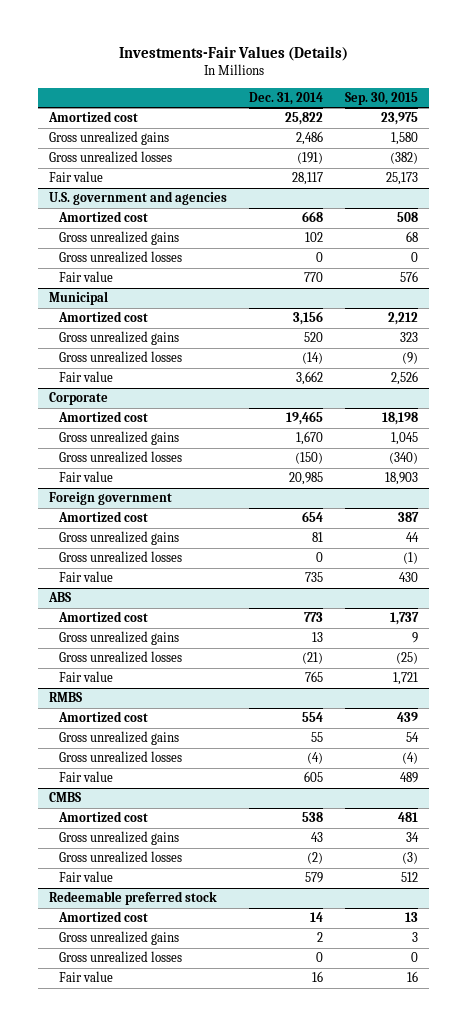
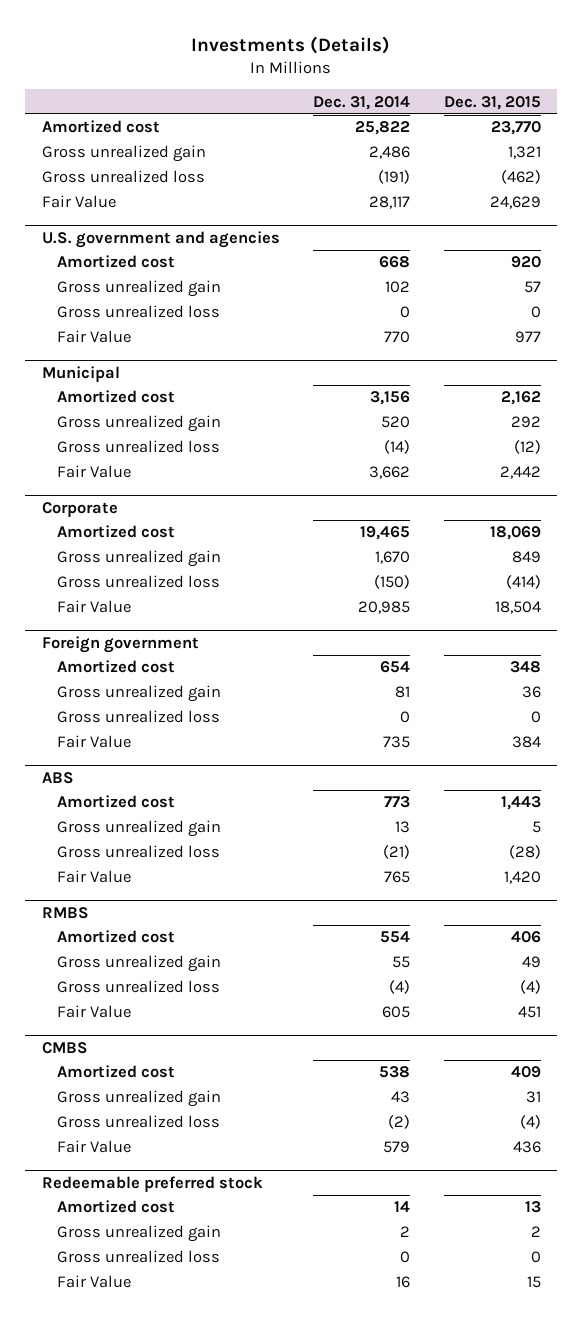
- Investments-Fair Values (Details)
+ Investments (Details)
- | Dec. 31, 2014 | Sep. 30, 2015
+ | Dec. 31, 2014 | Dec. 31, 2015
- Gross unrealized gains | 2,486 | 1,580
- Gross unrealized losses | (191) | (382)
- Fair value | 28,117 | 25,173
+ Gross unrealized gain | 2,486 | 1,321
+ Gross unrealized loss | (191) | (462)
+ Fair Value | 28,117 | 24,629
@ U.S. government and agencies
- Gross unrealized gains | 102 | 68
- Gross unrealized losses | 0 | 0
- Fair value | 770 | 576
+ Gross unrealized gain | 102 | 57
+ Gross unrealized loss | 0 | 0
+ Fair Value | 770 | 977
@ Municipal
- Gross unrealized gains | 520 | 323
- Gross unrealized losses | (14) | (9)
- Fair value | 3,662 | 2,526
+ Gross unrealized gain | 520 | 292
+ Gross unrealized loss | (14) | (12)
+ Fair Value | 3,662 | 2,442
@ Corporate
- Gross unrealized gains | 1,670 | 1,045
- Gross unrealized losses | (150) | (340)
- Fair value | 20,985 | 18,903
+ Gross unrealized gain | 1,670 | 849
+ Gross unrealized loss | (150) | (414)
+ Fair Value | 20,985 | 18,504
@ Foreign government
- Gross unrealized gains | 81 | 44
- Gross unrealized losses | 0 | (1)
- Fair value | 735 | 430
+ Gross unrealized gain | 81 | 36
+ Gross unrealized loss | 0 | 0
+ Fair Value | 735 | 384
@ ABS
- Gross unrealized gains | 13 | 9
- Gross unrealized losses | (21) | (25)
- Fair value | 765 | 1,721
+ Gross unrealized gain | 13 | 5
+ Gross unrealized loss | (21) | (28)
+ Fair Value | 765 | 1,420
@ RMBS
- Gross unrealized gains | 55 | 54
- Gross unrealized losses | (4) | (4)
- Fair value | 605 | 489
+ Gross unrealized gain | 55 | 49
+ Gross unrealized loss | (4) | (4)
+ Fair Value | 605 | 451
@ CMBS
- Gross unrealized gains | 43 | 34
- Gross unrealized losses | (2) | (3)
- Fair value | 579 | 512
+ Gross unrealized gain | 43 | 31
+ Gross unrealized loss | (2) | (4)
+ Fair Value | 579 | 436
@ Redeemable preferred stock
- Gross unrealized gains | 2 | 3
- Gross unrealized losses | 0 | 0
- Fair value | 16 | 16
+ Gross unrealized gain | 2 | 2
+ Gross unrealized loss | 0 | 0
+ Fair Value | 16 | 15

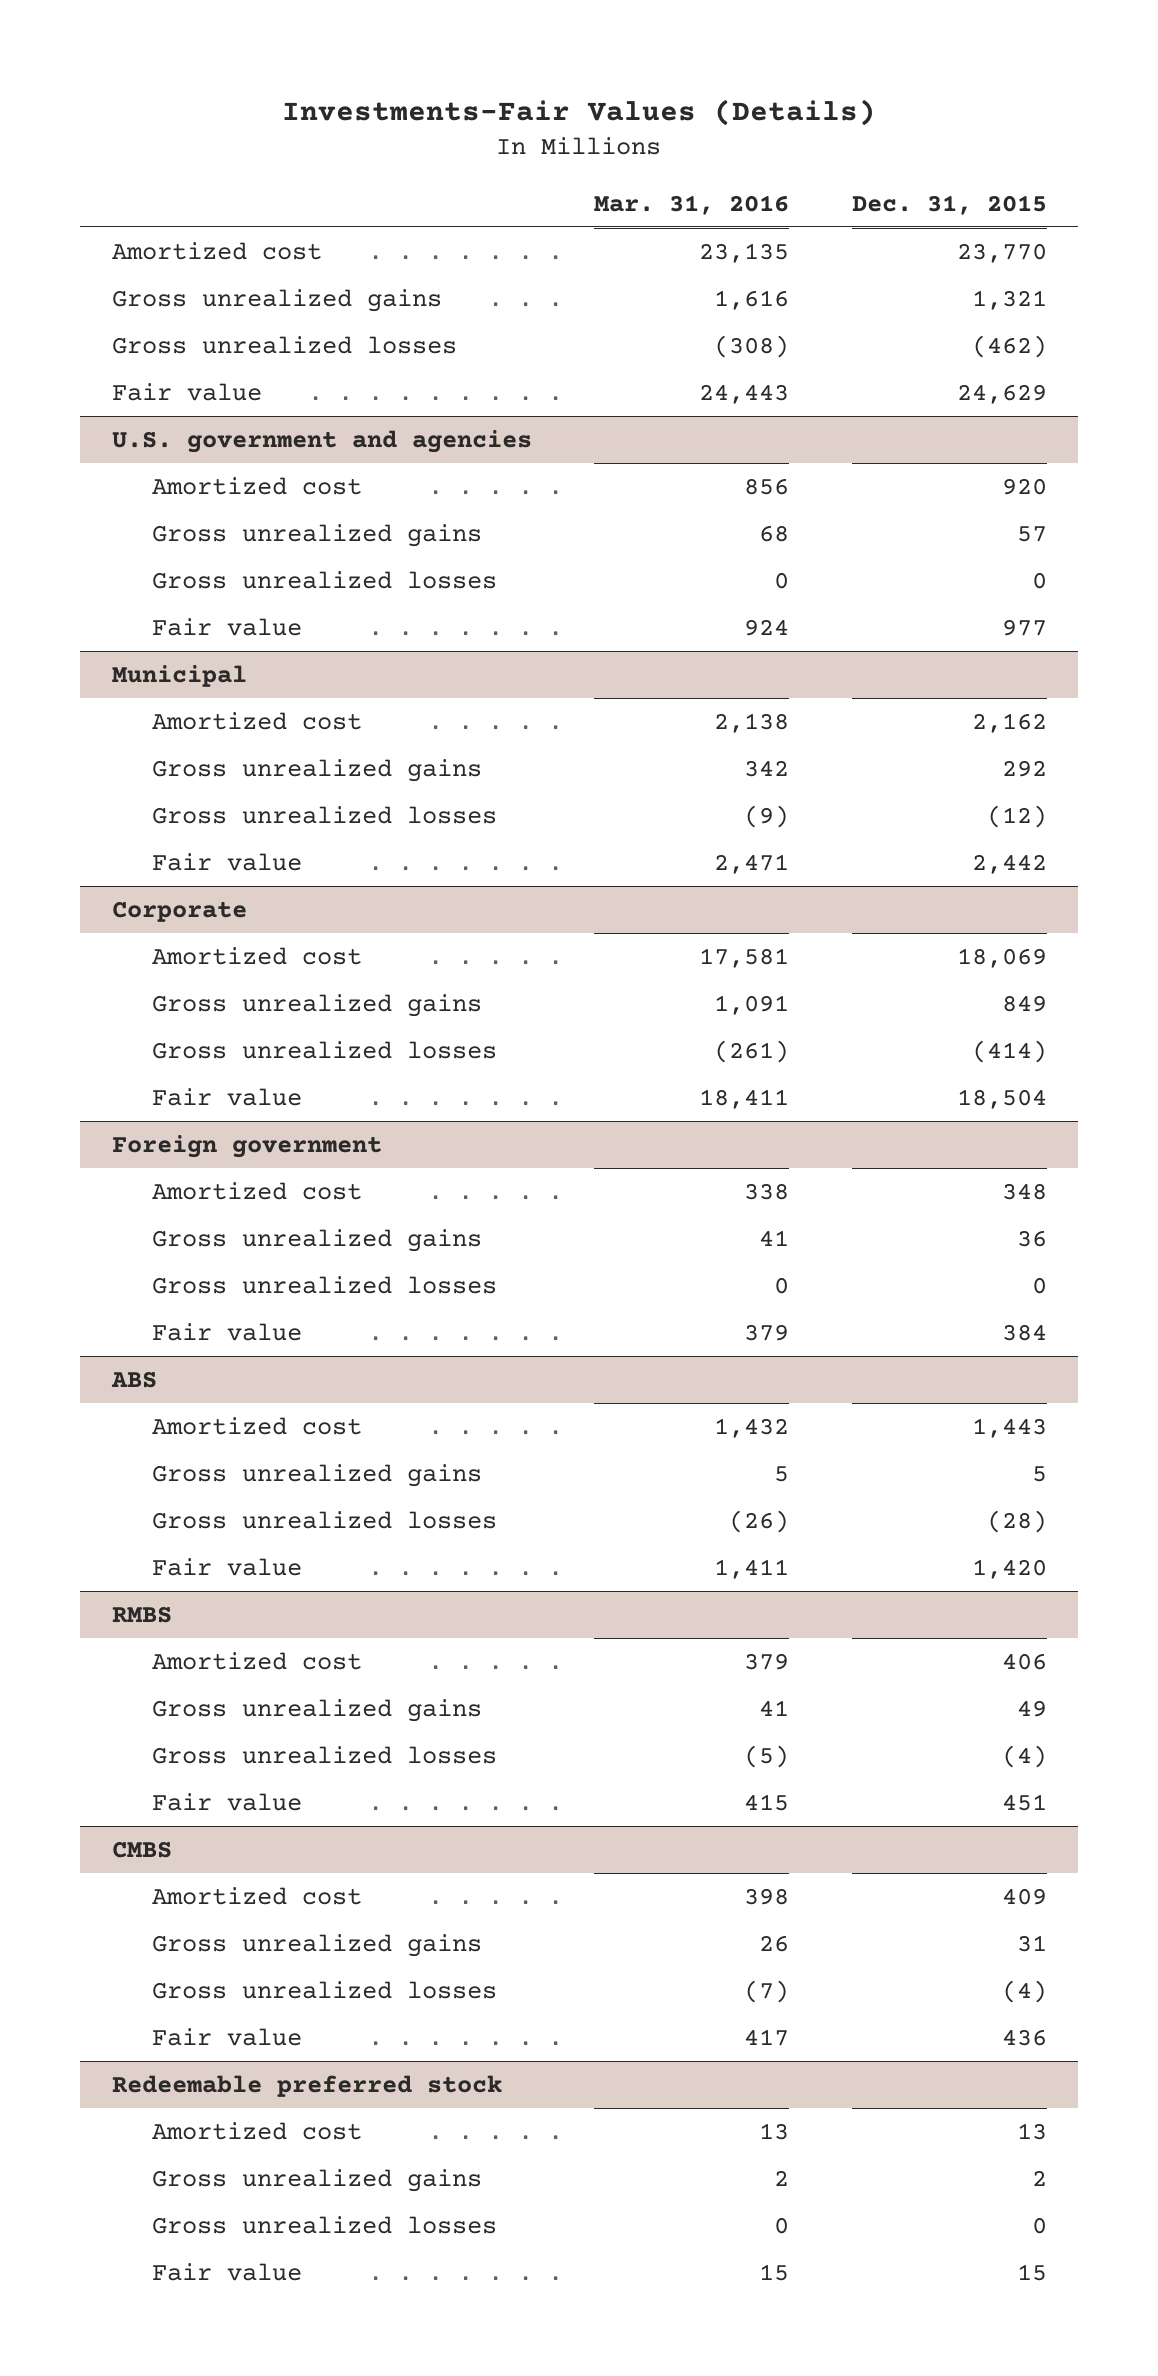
- Investments (Details)
+ Investments-Fair Values (Details)
- | Dec. 31, 2014 | Dec. 31, 2015
+ | Mar. 31, 2016 | Dec. 31, 2015
- Gross unrealized gain | 2,486 | 1,321
- Gross unrealized loss | (191) | (462)
- Fair Value | 28,117 | 24,629
+ Gross unrealized gains | 1,616 | 1,321
+ Gross unrealized losses | (308) | (462)
+ Fair value | 24,443 | 24,629
@ U.S. government and agencies
- Gross unrealized gain | 102 | 57
- Gross unrealized loss | 0 | 0
- Fair Value | 770 | 977
+ Gross unrealized gains | 68 | 57
+ Gross unrealized losses | 0 | 0
+ Fair value | 924 | 977
@ Municipal
- Gross unrealized gain | 520 | 292
- Gross unrealized loss | (14) | (12)
- Fair Value | 3,662 | 2,442
+ Gross unrealized gains | 342 | 292
+ Gross unrealized losses | (9) | (12)
+ Fair value | 2,471 | 2,442
@ Corporate
- Gross unrealized gain | 1,670 | 849
- Gross unrealized loss | (150) | (414)
- Fair Value | 20,985 | 18,504
+ Gross unrealized gains | 1,091 | 849
+ Gross unrealized losses | (261) | (414)
+ Fair value | 18,411 | 18,504
@ Foreign government
- Gross unrealized gain | 81 | 36
- Gross unrealized loss | 0 | 0
- Fair Value | 735 | 384
+ Gross unrealized gains | 41 | 36
+ Gross unrealized losses | 0 | 0
+ Fair value | 379 | 384
@ ABS
- Gross unrealized gain | 13 | 5
- Gross unrealized loss | (21) | (28)
- Fair Value | 765 | 1,420
+ Gross unrealized gains | 5 | 5
+ Gross unrealized losses | (26) | (28)
+ Fair value | 1,411 | 1,420
@ RMBS
- Gross unrealized gain | 55 | 49
- Gross unrealized loss | (4) | (4)
- Fair Value | 605 | 451
+ Gross unrealized gains | 41 | 49
+ Gross unrealized losses | (5) | (4)
+ Fair value | 415 | 451
@ CMBS
- Gross unrealized gain | 43 | 31
- Gross unrealized loss | (2) | (4)
- Fair Value | 579 | 436
+ Gross unrealized gains | 26 | 31
+ Gross unrealized losses | (7) | (4)
+ Fair value | 417 | 436
@ Redeemable preferred stock
- Gross unrealized gain | 2 | 2
- Gross unrealized loss | 0 | 0
- Fair Value | 16 | 15
+ Gross unrealized gains | 2 | 2
+ Gross unrealized losses | 0 | 0
+ Fair value | 15 | 15

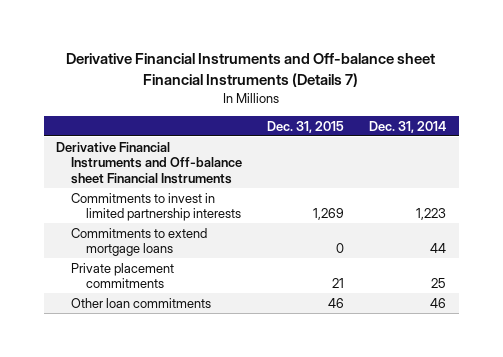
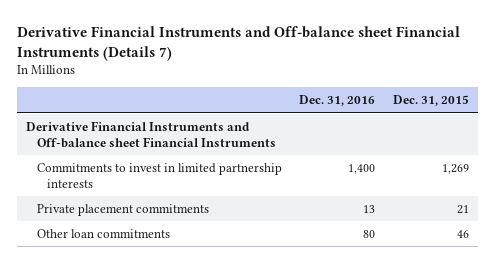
- | Dec. 31, 2015 | Dec. 31, 2014
+ | Dec. 31, 2016 | Dec. 31, 2015
- Commitments to extend mortgage loans | 0 | 44

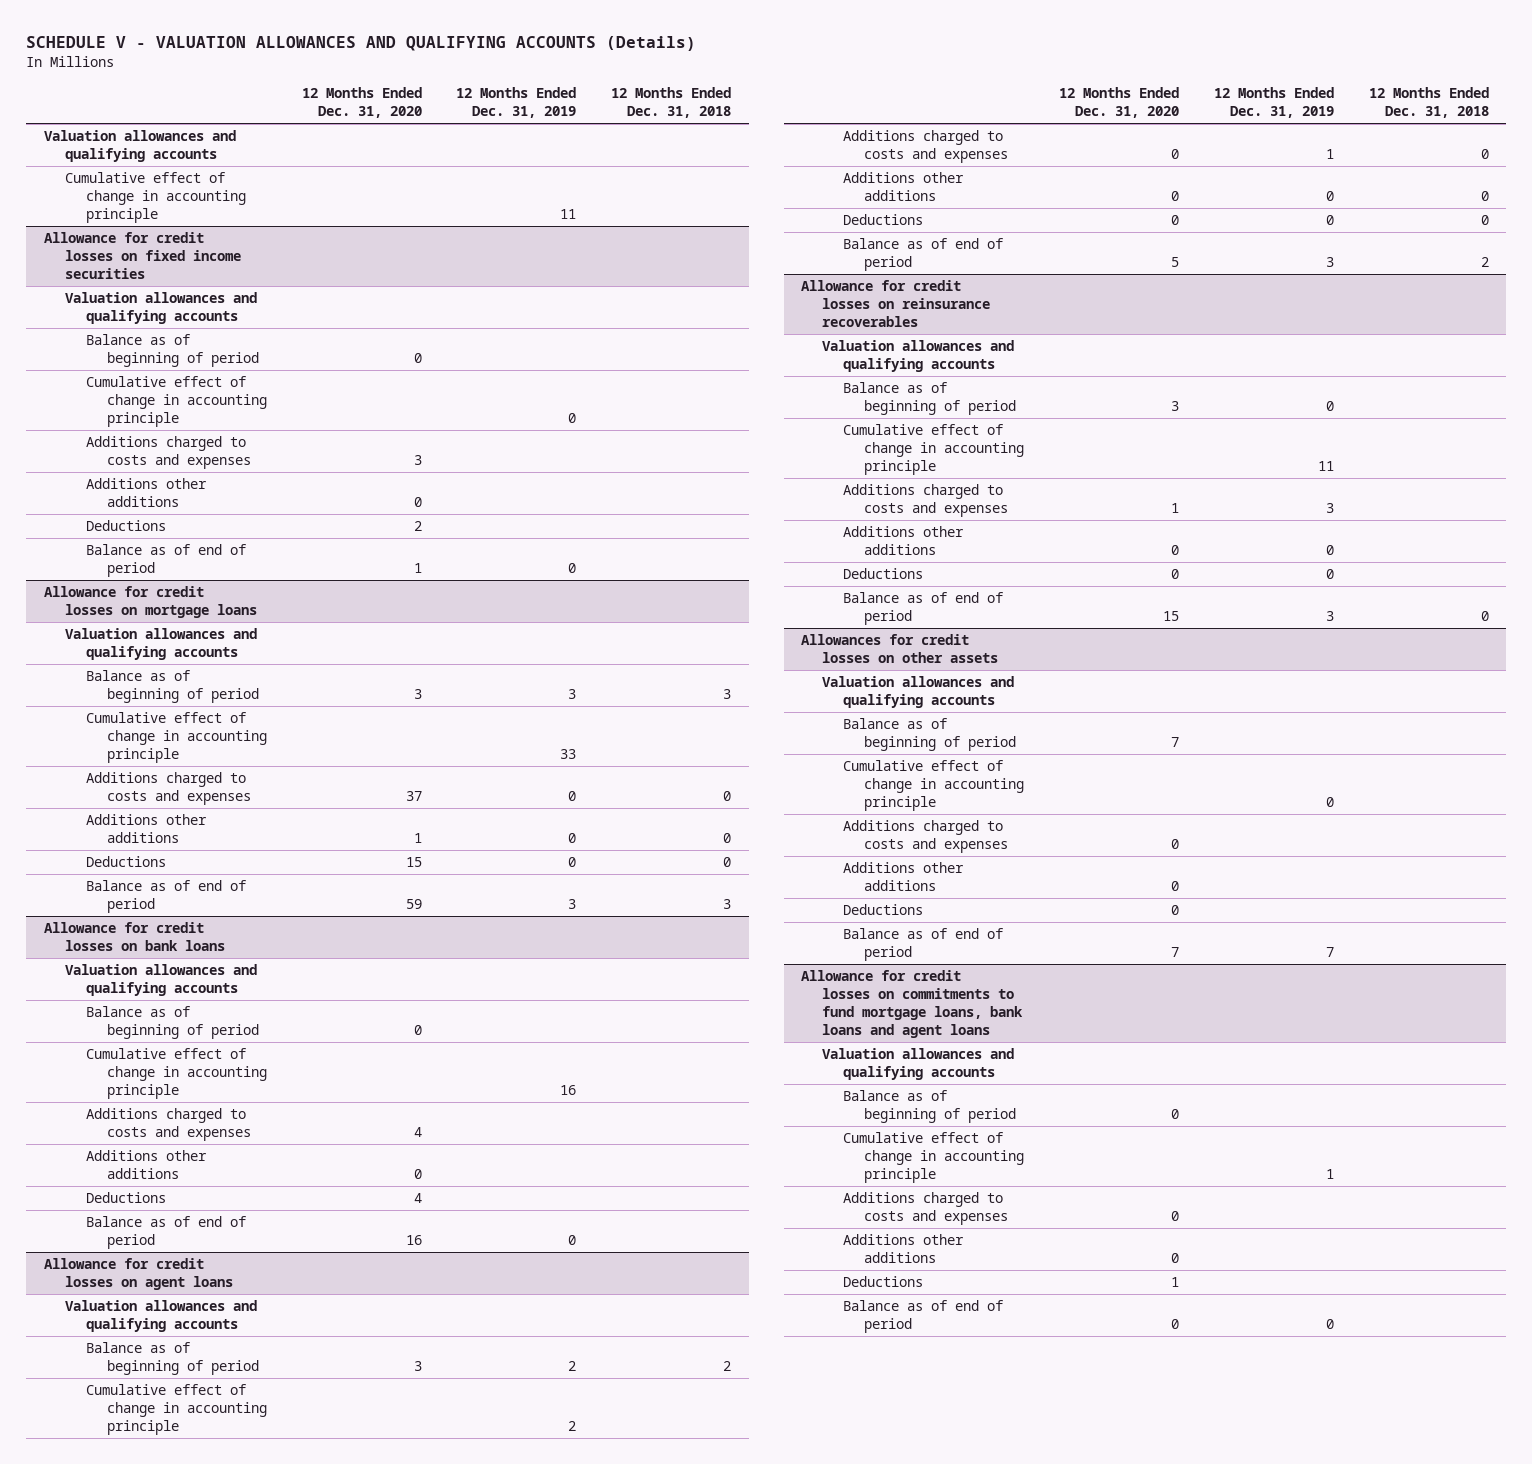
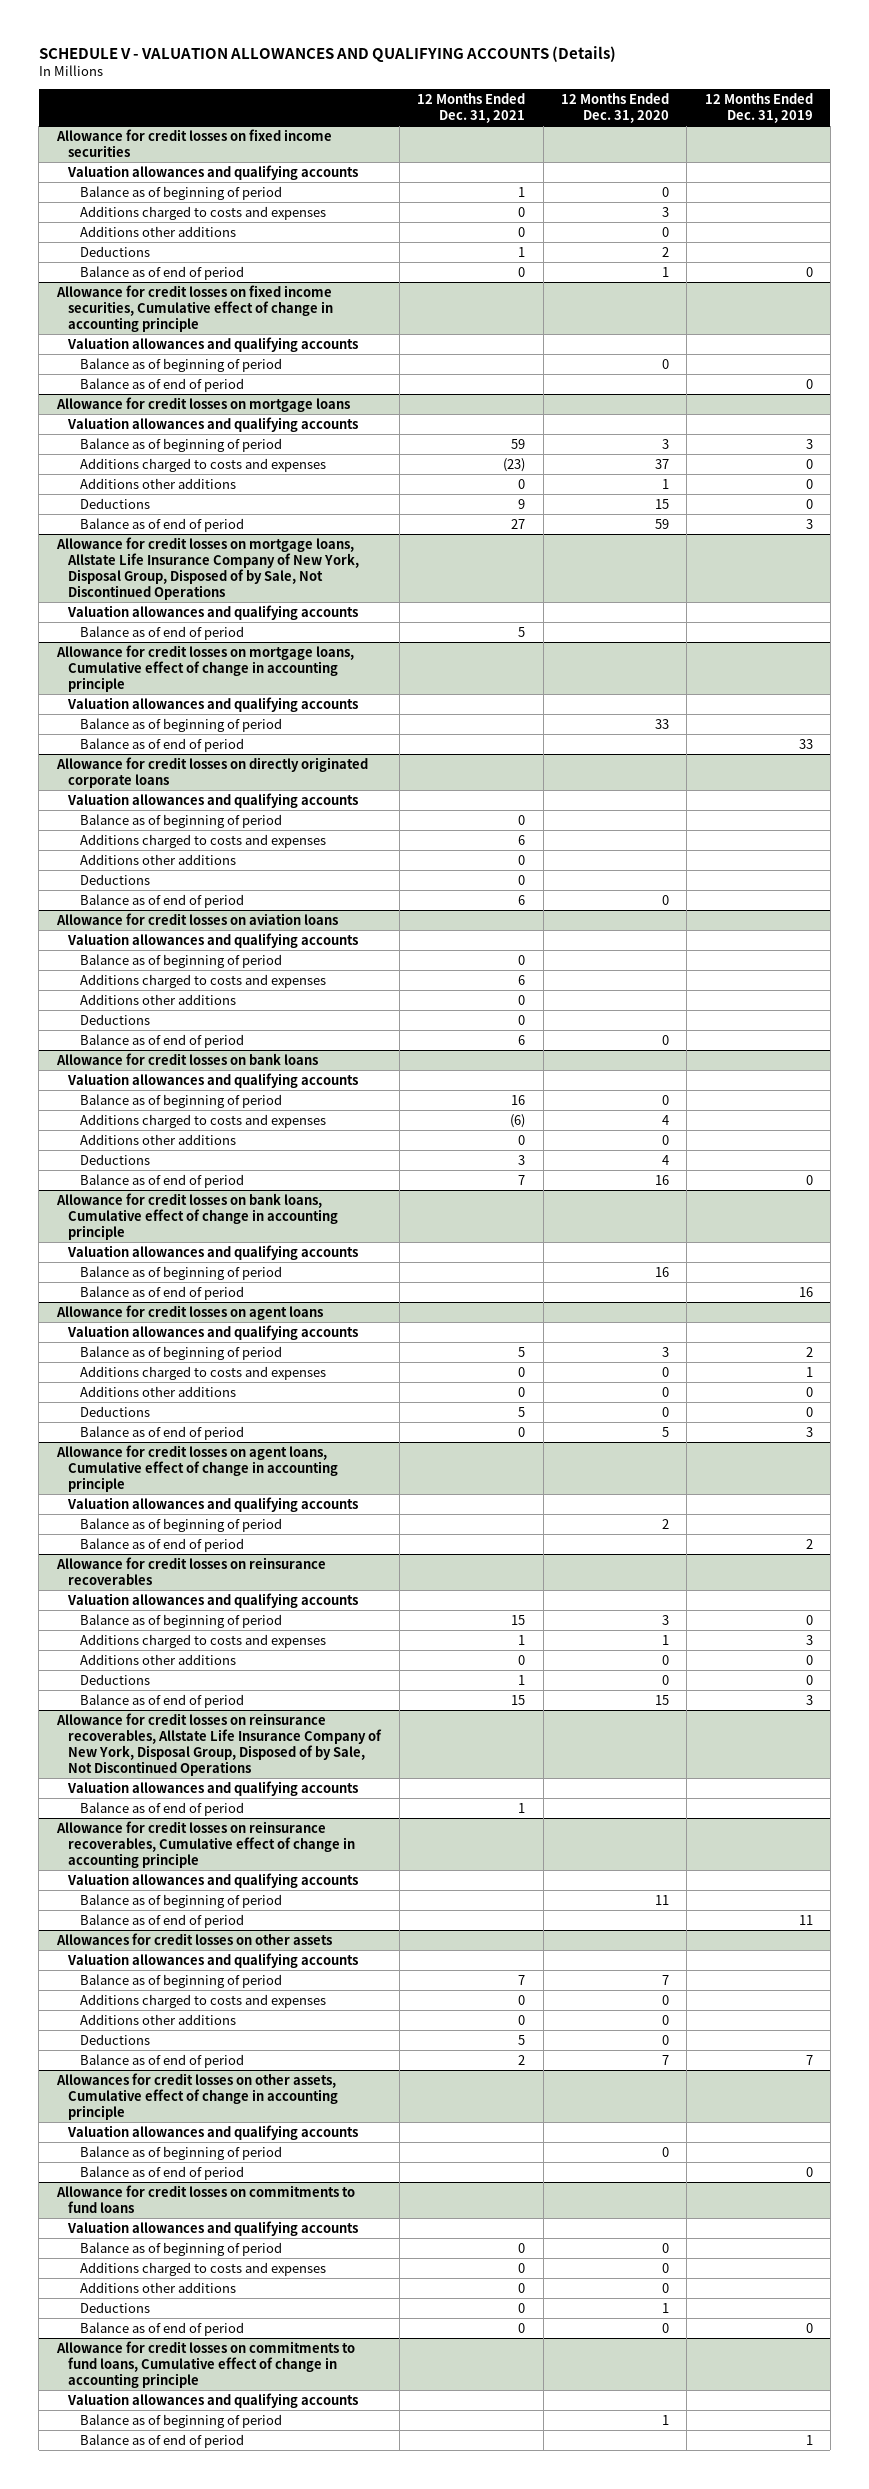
- | 12 Months Ended Dec. 31, 2020 | 12 Months Ended Dec. 31, 2019 | 12 Months Ended Dec. 31, 2018
+ | 12 Months Ended Dec. 31, 2021 | 12 Months Ended Dec. 31, 2020 | 12 Months Ended Dec. 31, 2019
- Valuation allowances and qualifying accounts
- Cumulative effect of change in accounting principle | | 11 |
@ Allowance for credit losses on fixed income securities
- Cumulative effect of change in accounting principle | | 0 |
+ Allowance for credit losses on fixed income securities, Cumulative effect of change in accounting principle
+ Valuation allowances and qualifying accounts
+ Balance as of beginning of period | | 0 |
+ Balance as of end of period | | | 0
@ Allowance for credit losses on mortgage loans
- Cumulative effect of change in accounting principle | | 33 |
+ Allowance for credit losses on mortgage loans, Allstate Life Insurance Company of New York, Disposal Group, Disposed of by Sale, Not Discontinued Operations
+ Valuation allowances and qualifying accounts
+ Balance as of end of period | 5 | |
+ Allowance for credit losses on mortgage loans, Cumulative effect of change in accounting principle
+ Valuation allowances and qualifying accounts
+ Balance as of beginning of period | | 33 |
+ Balance as of end of period | | | 33
+ Allowance for credit losses on directly originated corporate loans
+ Valuation allowances and qualifying accounts
+ Balance as of beginning of period | 0 | |
+ Additions charged to costs and expenses | 6 | |
+ Additions other additions | 0 | |
+ Deductions | 0 | |
+ Balance as of end of period | 6 | 0 |
+ Allowance for credit losses on aviation loans
+ Valuation allowances and qualifying accounts
+ Balance as of beginning of period | 0 | |
+ Additions charged to costs and expenses | 6 | |
+ Additions other additions | 0 | |
+ Deductions | 0 | |
+ Balance as of end of period | 6 | 0 |
@ Allowance for credit losses on bank loans
- Cumulative effect of change in accounting principle | | 16 |
+ Allowance for credit losses on bank loans, Cumulative effect of change in accounting principle
+ Valuation allowances and qualifying accounts
+ Balance as of beginning of period | | 16 |
+ Balance as of end of period | | | 16
@ Allowance for credit losses on agent loans
- Cumulative effect of change in accounting principle | | 2 |
+ Allowance for credit losses on agent loans, Cumulative effect of change in accounting principle
+ Valuation allowances and qualifying accounts
+ Balance as of beginning of period | | 2 |
+ Balance as of end of period | | | 2
@ Allowance for credit losses on reinsurance recoverables
- Cumulative effect of change in accounting principle | | 11 |
+ Allowance for credit losses on reinsurance recoverables, Allstate Life Insurance Company of New York, Disposal Group, Disposed of by Sale, Not Discontinued Operations
+ Valuation allowances and qualifying accounts
+ Balance as of end of period | 1 | |
+ Allowance for credit losses on reinsurance recoverables, Cumulative effect of change in accounting principle
+ Valuation allowances and qualifying accounts
+ Balance as of beginning of period | | 11 |
+ Balance as of end of period | | | 11
@ Allowances for credit losses on other assets
- Cumulative effect of change in accounting principle | | 0 |
- Allowance for credit losses on commitments to fund mortgage loans, bank loans and agent loans
+ Allowances for credit losses on other assets, Cumulative effect of change in accounting principle
- Cumulative effect of change in accounting principle | | 1 |
+ Balance as of end of period | | | 0
+ Allowance for credit losses on commitments to fund loans
+ Valuation allowances and qualifying accounts
+ Balance as of beginning of period | 0 | 0 |
+ Allowance for credit losses on commitments to fund loans, Cumulative effect of change in accounting principle
+ Valuation allowances and qualifying accounts
+ Balance as of beginning of period | | 1 |
+ Balance as of end of period | | | 1

